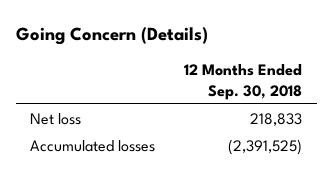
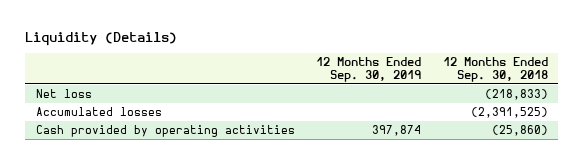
- Going Concern (Details)
+ Liquidity (Details)
- | 12 Months Ended Sep. 30, 2018
+ | 12 Months Ended Sep. 30, 2019 | 12 Months Ended Sep. 30, 2018
- Net loss | 218,833
+ Net loss | | (218,833)
+ Cash provided by operating activities | 397,874 | (25,860)

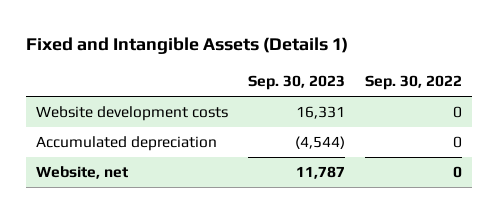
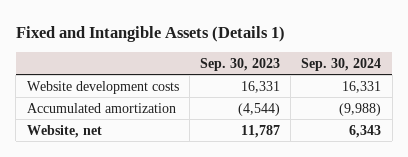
- | Sep. 30, 2023 | Sep. 30, 2022
+ | Sep. 30, 2023 | Sep. 30, 2024
- Accumulated depreciation | (4,544) | 0
+ Accumulated amortization | (4,544) | (9,988)

